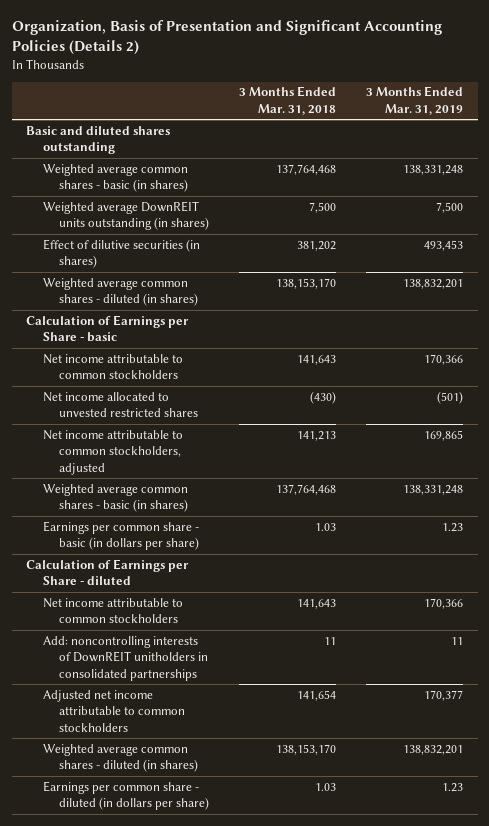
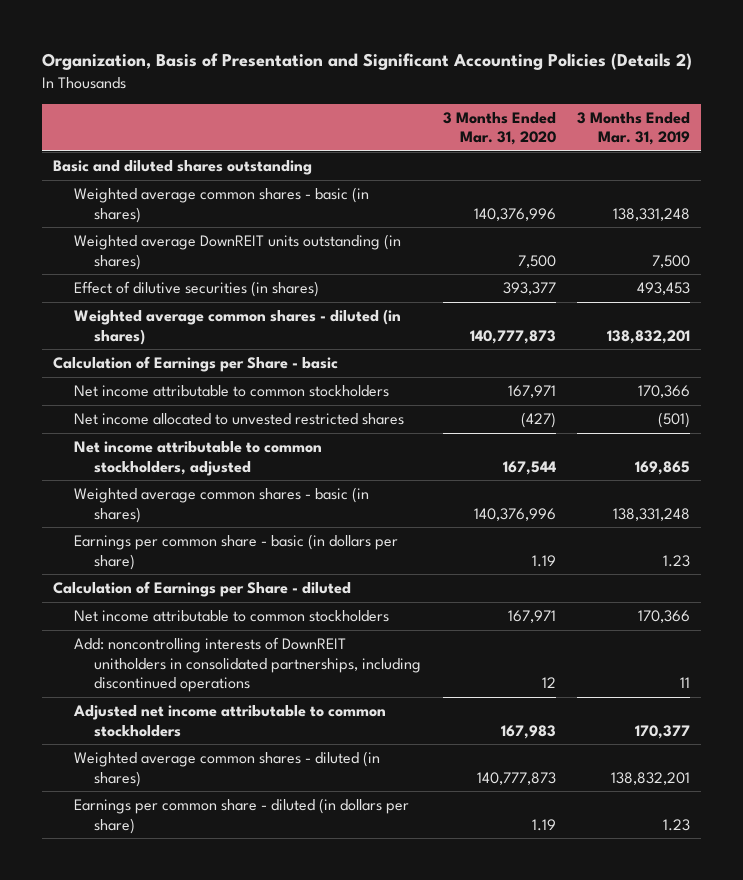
- | 3 Months Ended Mar. 31, 2018 | 3 Months Ended Mar. 31, 2019
+ | 3 Months Ended Mar. 31, 2020 | 3 Months Ended Mar. 31, 2019
- Add: noncontrolling interests of DownREIT unitholders in consolidated partnerships | 11 | 11
+ Add: noncontrolling interests of DownREIT unitholders in consolidated partnerships, including discontinued operations | 12 | 11

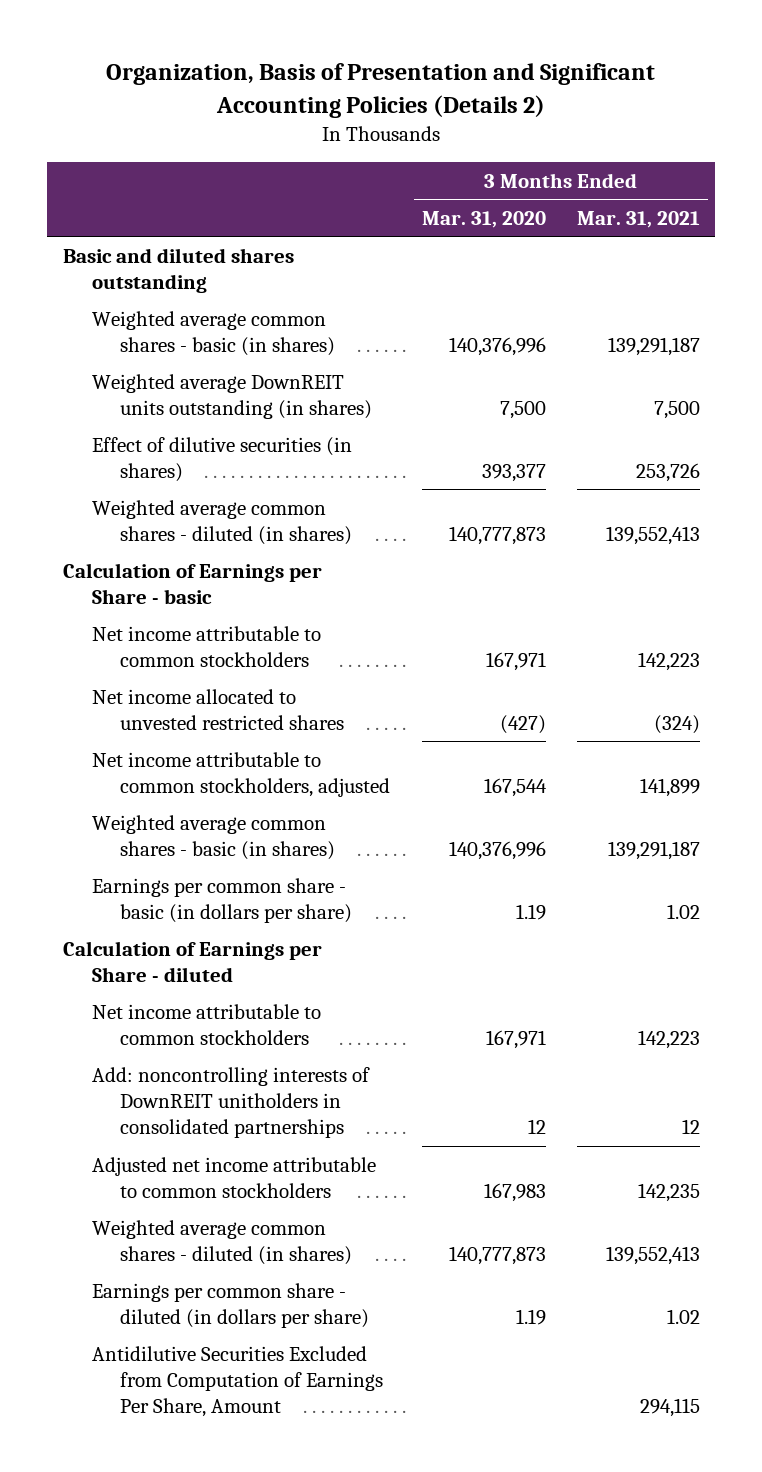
- | 3 Months Ended Mar. 31, 2020 | 3 Months Ended Mar. 31, 2019
+ | 3 Months Ended Mar. 31, 2020 | 3 Months Ended Mar. 31, 2021
- Add: noncontrolling interests of DownREIT unitholders in consolidated partnerships, including discontinued operations | 12 | 11
+ Add: noncontrolling interests of DownREIT unitholders in consolidated partnerships | 12 | 12
+ Antidilutive Securities Excluded from Computation of Earnings Per Share, Amount | | 294,115

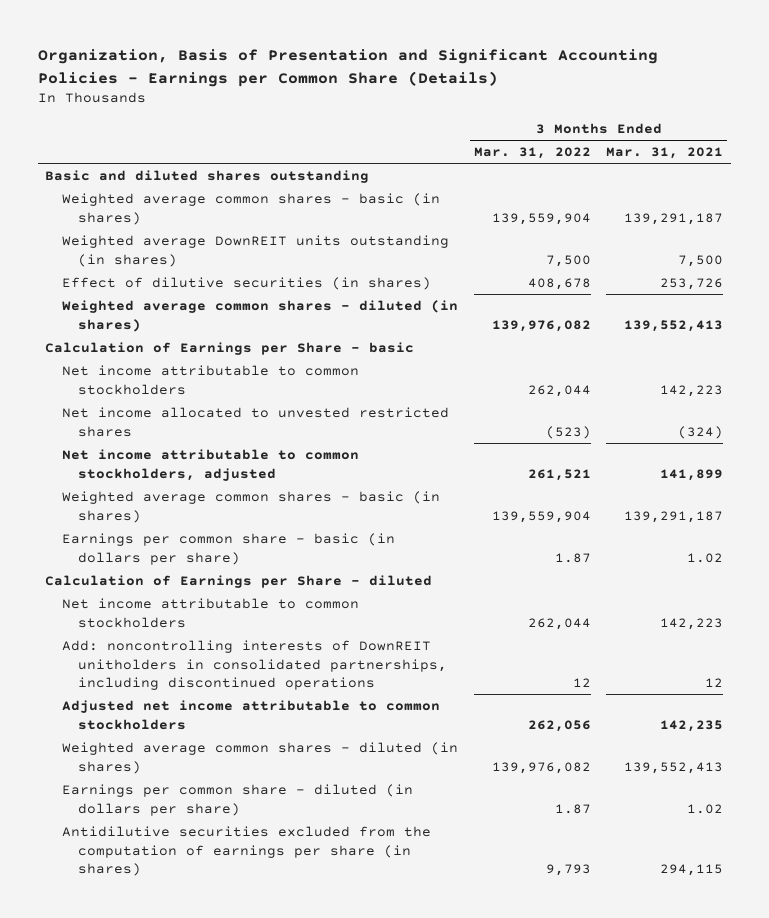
- Organization, Basis of Presentation and Significant Accounting Policies (Details 2)
+ Organization, Basis of Presentation and Significant Accounting Policies - Earnings per Common Share (Details)
- | 3 Months Ended Mar. 31, 2020 | 3 Months Ended Mar. 31, 2021
+ | 3 Months Ended Mar. 31, 2022 | 3 Months Ended Mar. 31, 2021
- Add: noncontrolling interests of DownREIT unitholders in consolidated partnerships | 12 | 12
+ Add: noncontrolling interests of DownREIT unitholders in consolidated partnerships, including discontinued operations | 12 | 12
- Antidilutive Securities Excluded from Computation of Earnings Per Share, Amount | | 294,115
+ Antidilutive securities excluded from the computation of earnings per share (in shares) | 9,793 | 294,115

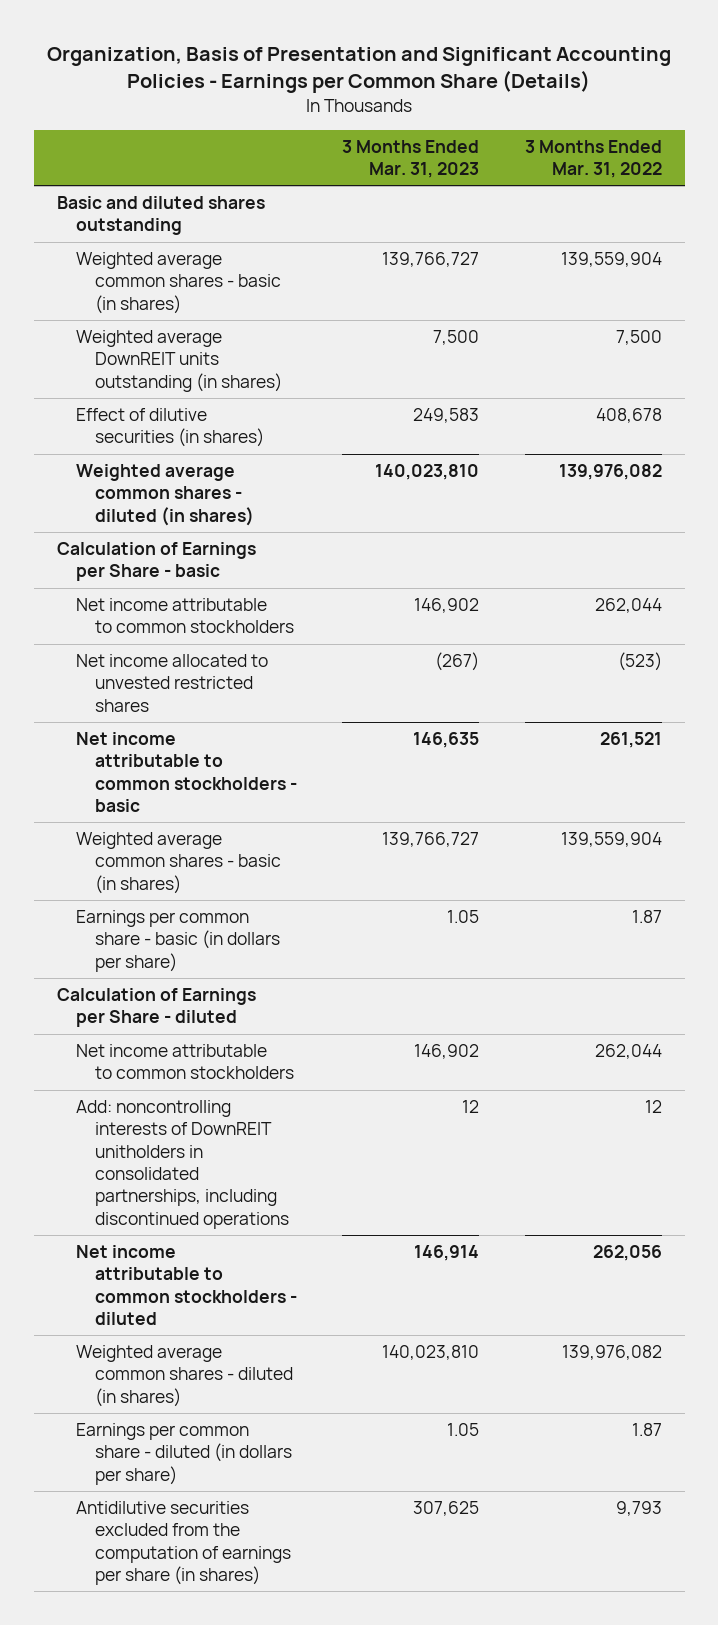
- | 3 Months Ended Mar. 31, 2022 | 3 Months Ended Mar. 31, 2021
+ | 3 Months Ended Mar. 31, 2023 | 3 Months Ended Mar. 31, 2022
- Net income attributable to common stockholders, adjusted | 261,521 | 141,899
+ Net income attributable to common stockholders - basic | 146,635 | 261,521
- Adjusted net income attributable to common stockholders | 262,056 | 142,235
+ Net income attributable to common stockholders - diluted | 146,914 | 262,056

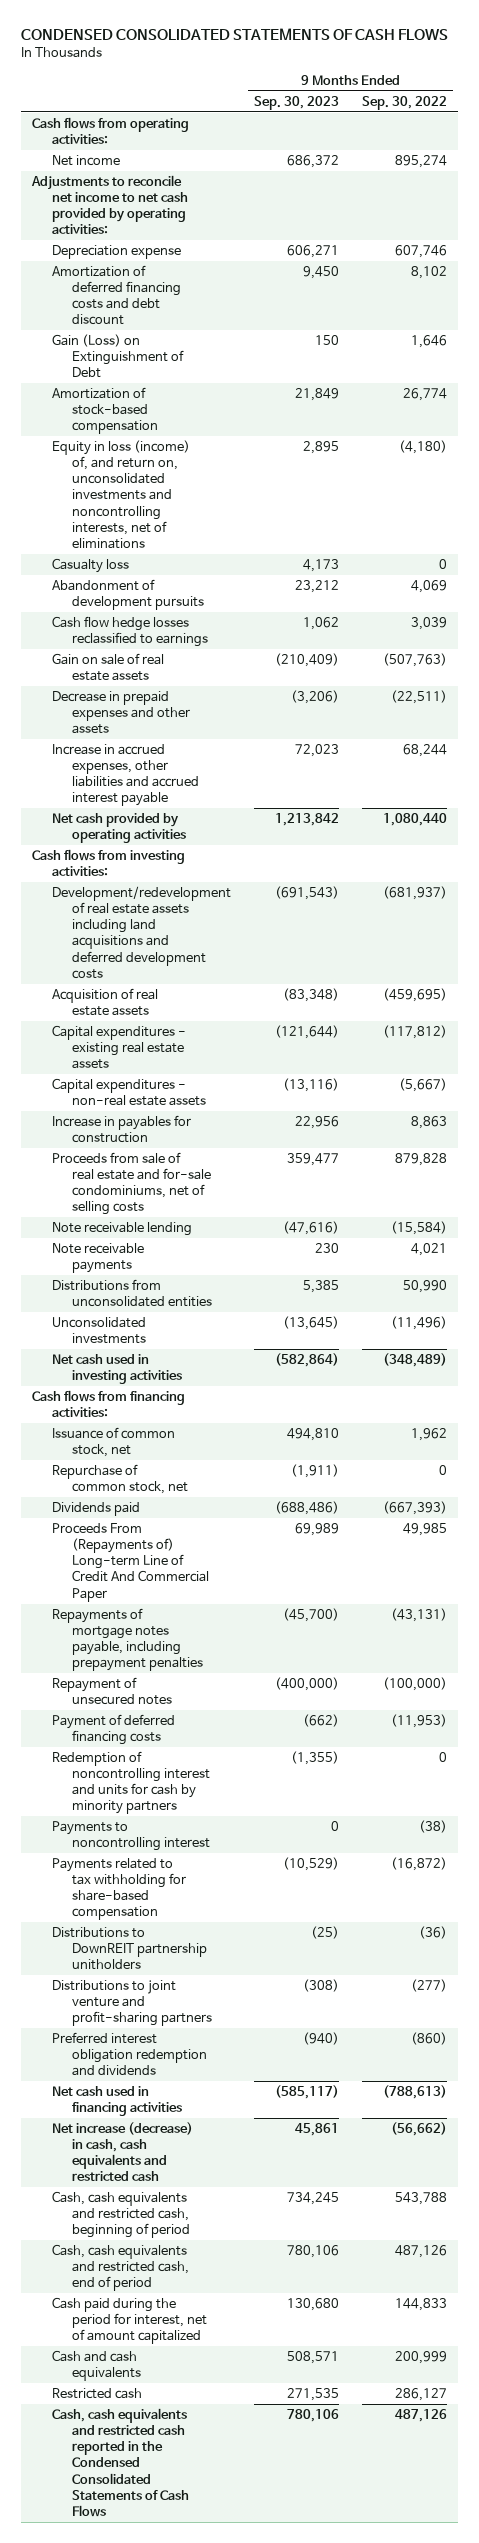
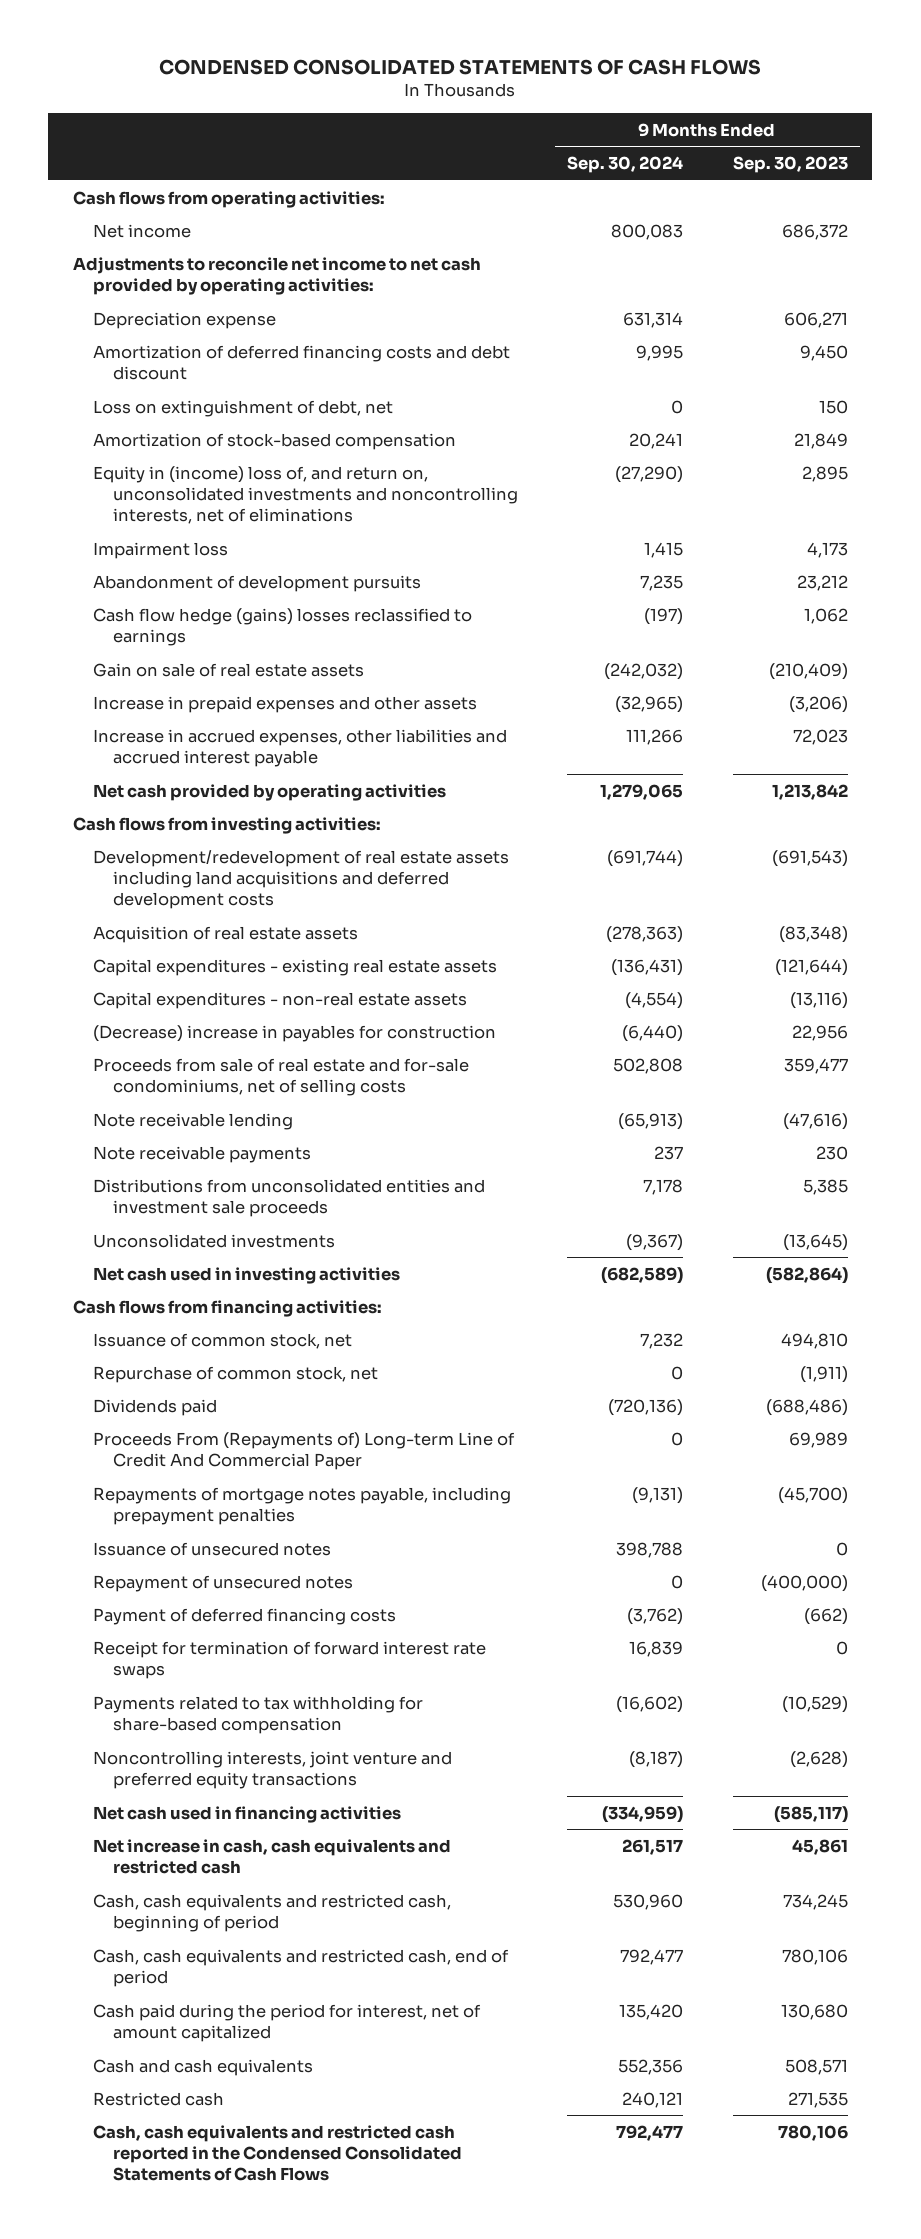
- | 9 Months Ended Sep. 30, 2023 | 9 Months Ended Sep. 30, 2022
+ | 9 Months Ended Sep. 30, 2024 | 9 Months Ended Sep. 30, 2023
- Gain (Loss) on Extinguishment of Debt | 150 | 1,646
+ Loss on extinguishment of debt, net | 0 | 150
- Equity in loss (income) of, and return on, unconsolidated investments and noncontrolling interests, net of eliminations | 2,895 | (4,180)
- Casualty loss | 4,173 | 0
+ Equity in (income) loss of, and return on, unconsolidated investments and noncontrolling interests, net of eliminations | (27,290) | 2,895
+ Impairment loss | 1,415 | 4,173
- Cash flow hedge losses reclassified to earnings | 1,062 | 3,039
+ Cash flow hedge (gains) losses reclassified to earnings | (197) | 1,062
- Decrease in prepaid expenses and other assets | (3,206) | (22,511)
+ Increase in prepaid expenses and other assets | (32,965) | (3,206)
- Increase in payables for construction | 22,956 | 8,863
+ (Decrease) increase in payables for construction | (6,440) | 22,956
- Distributions from unconsolidated entities | 5,385 | 50,990
+ Distributions from unconsolidated entities and investment sale proceeds | 7,178 | 5,385
+ Issuance of unsecured notes | 398,788 | 0
- Redemption of noncontrolling interest and units for cash by minority partners | (1,355) | 0
- Payments to noncontrolling interest | 0 | (38)
+ Receipt for termination of forward interest rate swaps | 16,839 | 0
- Distributions to DownREIT partnership unitholders | (25) | (36)
- Distributions to joint venture and profit-sharing partners | (308) | (277)
- Preferred interest obligation redemption and dividends | (940) | (860)
+ Noncontrolling interests, joint venture and preferred equity transactions | (8,187) | (2,628)
- Net increase (decrease) in cash, cash equivalents and restricted cash | 45,861 | (56,662)
+ Net increase in cash, cash equivalents and restricted cash | 261,517 | 45,861

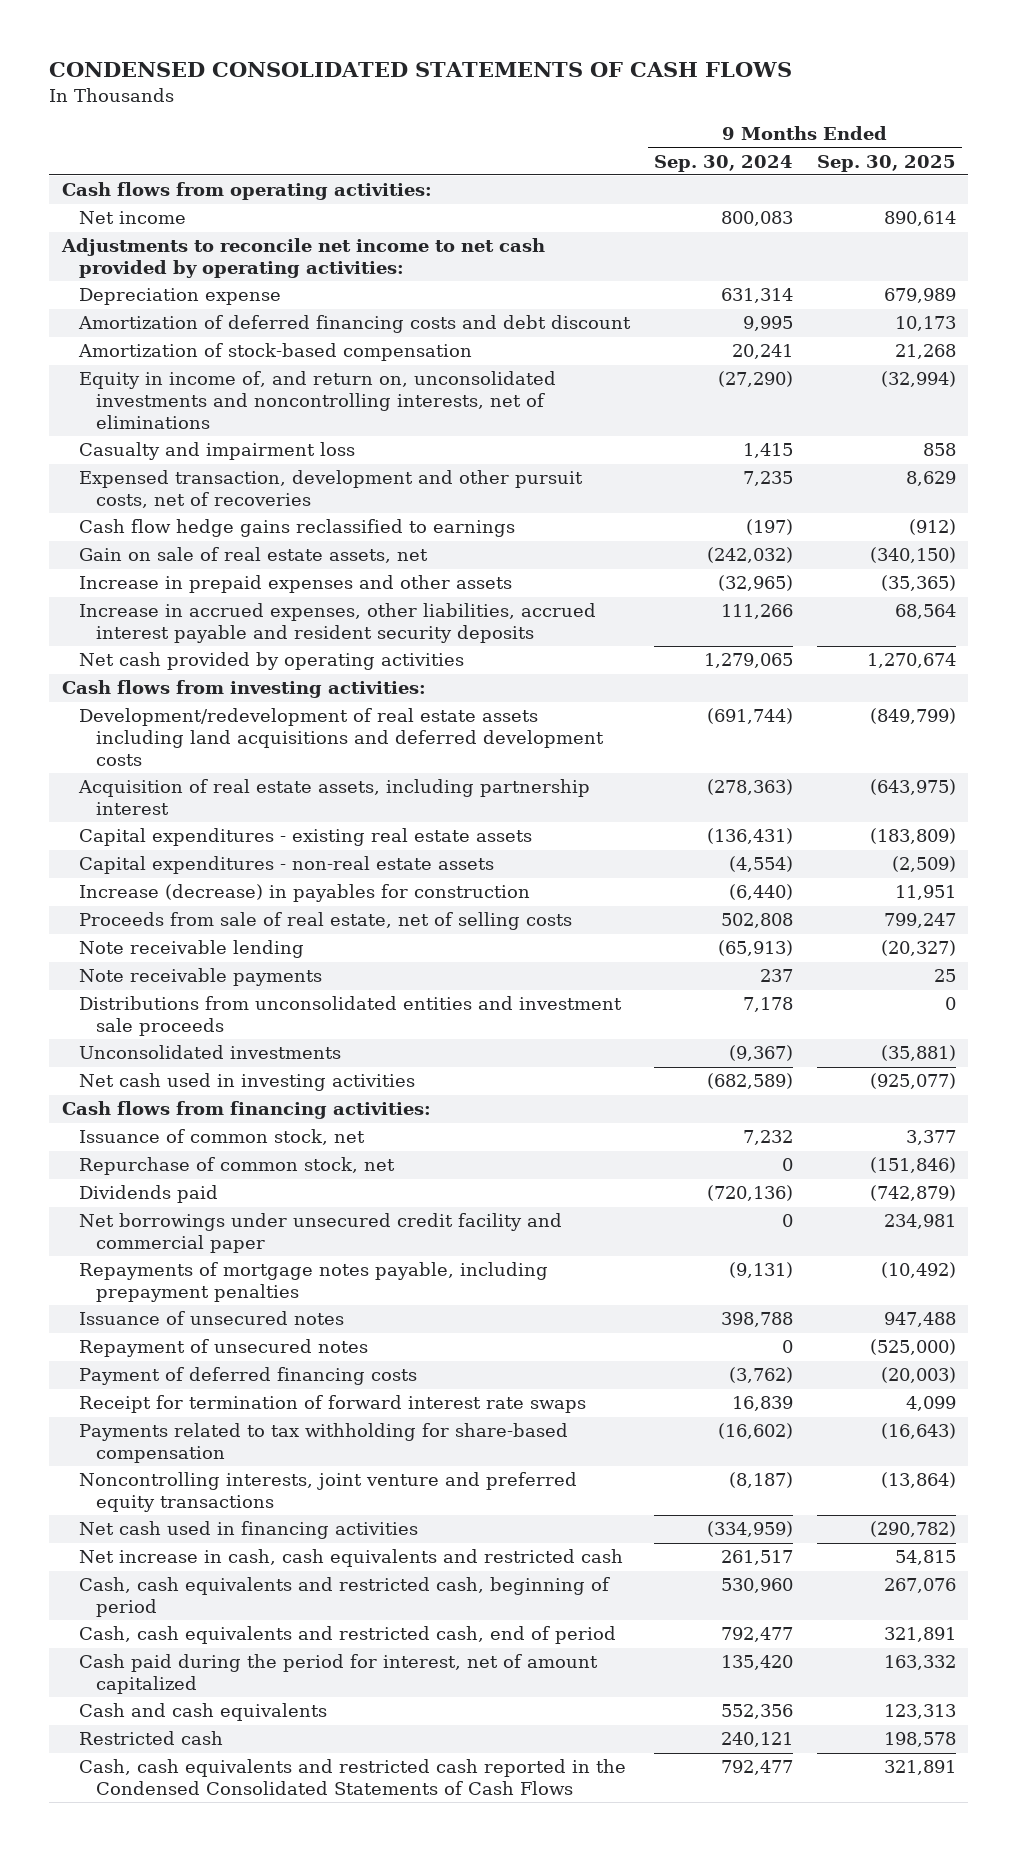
- | 9 Months Ended Sep. 30, 2024 | 9 Months Ended Sep. 30, 2023
+ | 9 Months Ended Sep. 30, 2024 | 9 Months Ended Sep. 30, 2025
- Loss on extinguishment of debt, net | 0 | 150
- Equity in (income) loss of, and return on, unconsolidated investments and noncontrolling interests, net of eliminations | (27,290) | 2,895
- Impairment loss | 1,415 | 4,173
- Abandonment of development pursuits | 7,235 | 23,212
- Cash flow hedge (gains) losses reclassified to earnings | (197) | 1,062
- Gain on sale of real estate assets | (242,032) | (210,409)
+ Equity in income of, and return on, unconsolidated investments and noncontrolling interests, net of eliminations | (27,290) | (32,994)
+ Casualty and impairment loss | 1,415 | 858
+ Expensed transaction, development and other pursuit costs, net of recoveries | 7,235 | 8,629
+ Cash flow hedge gains reclassified to earnings | (197) | (912)
+ Gain on sale of real estate assets, net | (242,032) | (340,150)
- Increase in accrued expenses, other liabilities and accrued interest payable | 111,266 | 72,023
+ Increase in accrued expenses, other liabilities, accrued interest payable and resident security deposits | 111,266 | 68,564
- Acquisition of real estate assets | (278,363) | (83,348)
+ Acquisition of real estate assets, including partnership interest | (278,363) | (643,975)
- (Decrease) increase in payables for construction | (6,440) | 22,956
- Proceeds from sale of real estate and for-sale condominiums, net of selling costs | 502,808 | 359,477
+ Increase (decrease) in payables for construction | (6,440) | 11,951
+ Proceeds from sale of real estate, net of selling costs | 502,808 | 799,247
- Proceeds From (Repayments of) Long-term Line of Credit And Commercial Paper | 0 | 69,989
+ Net borrowings under unsecured credit facility and commercial paper | 0 | 234,981

